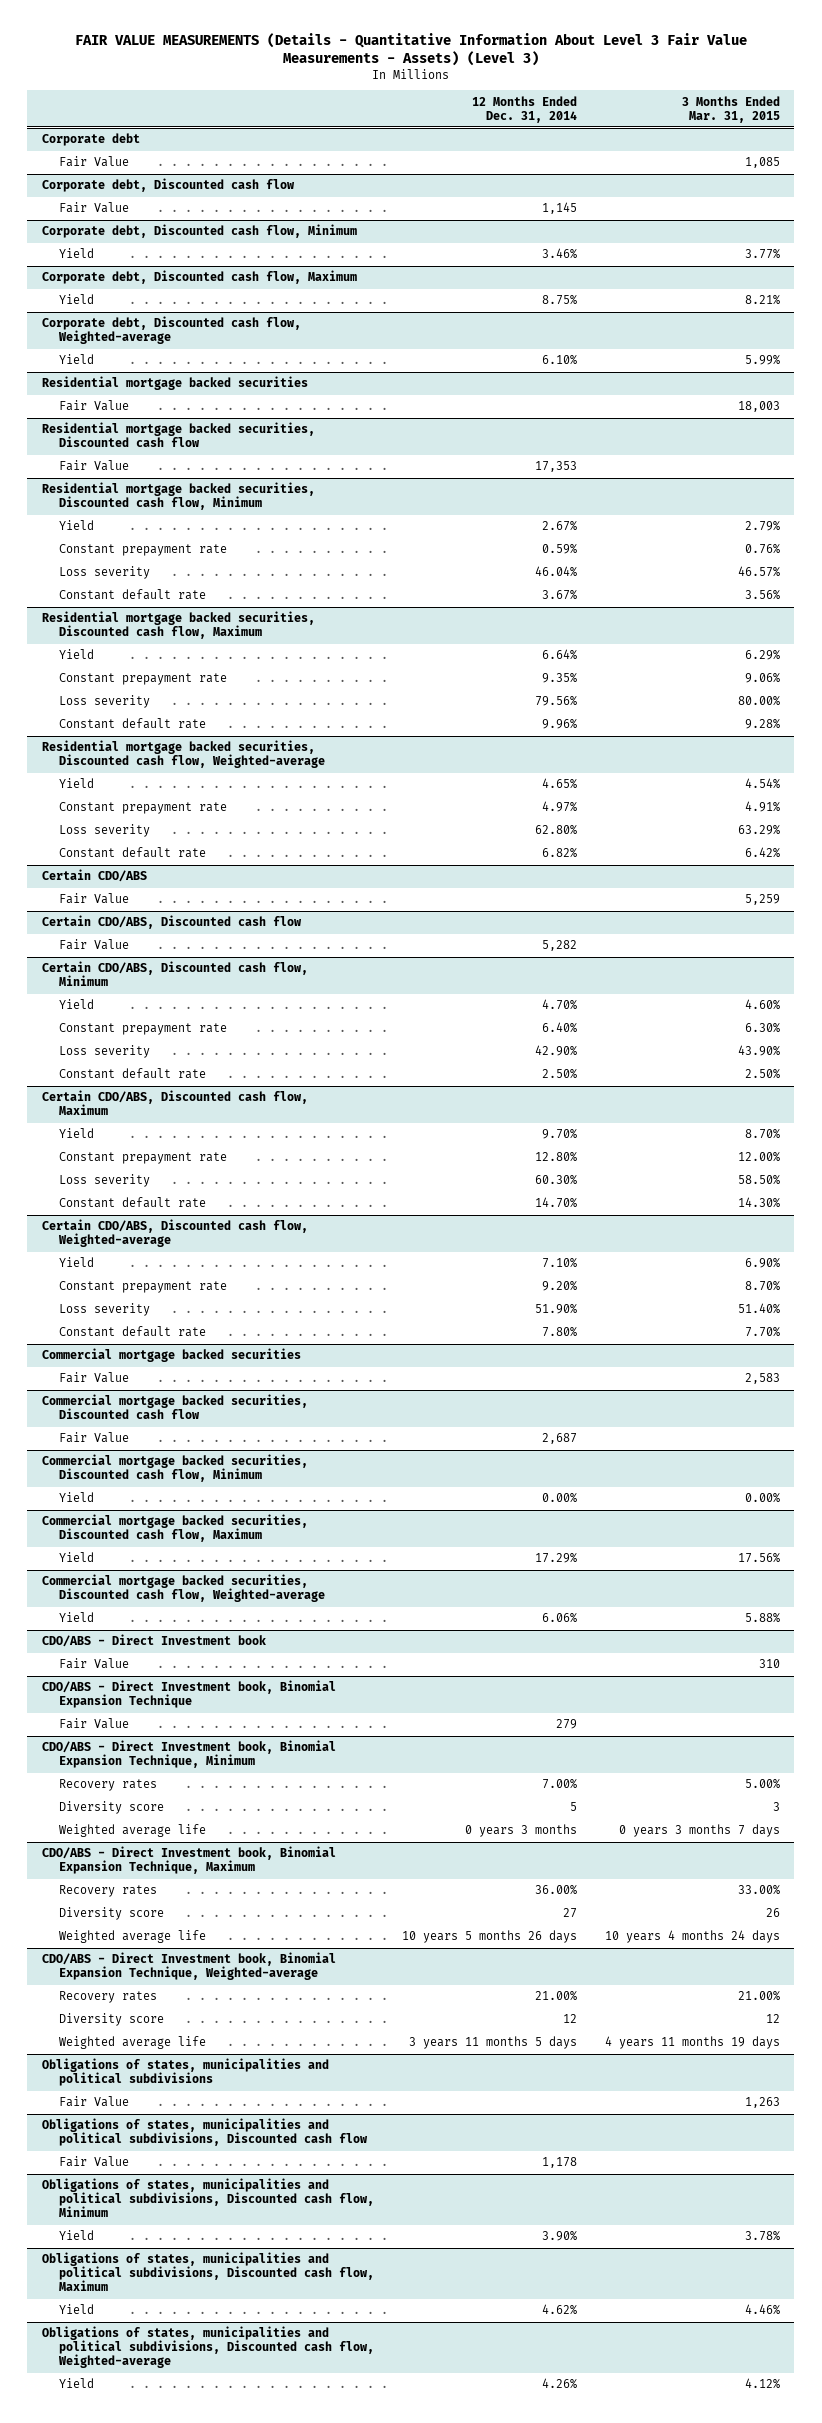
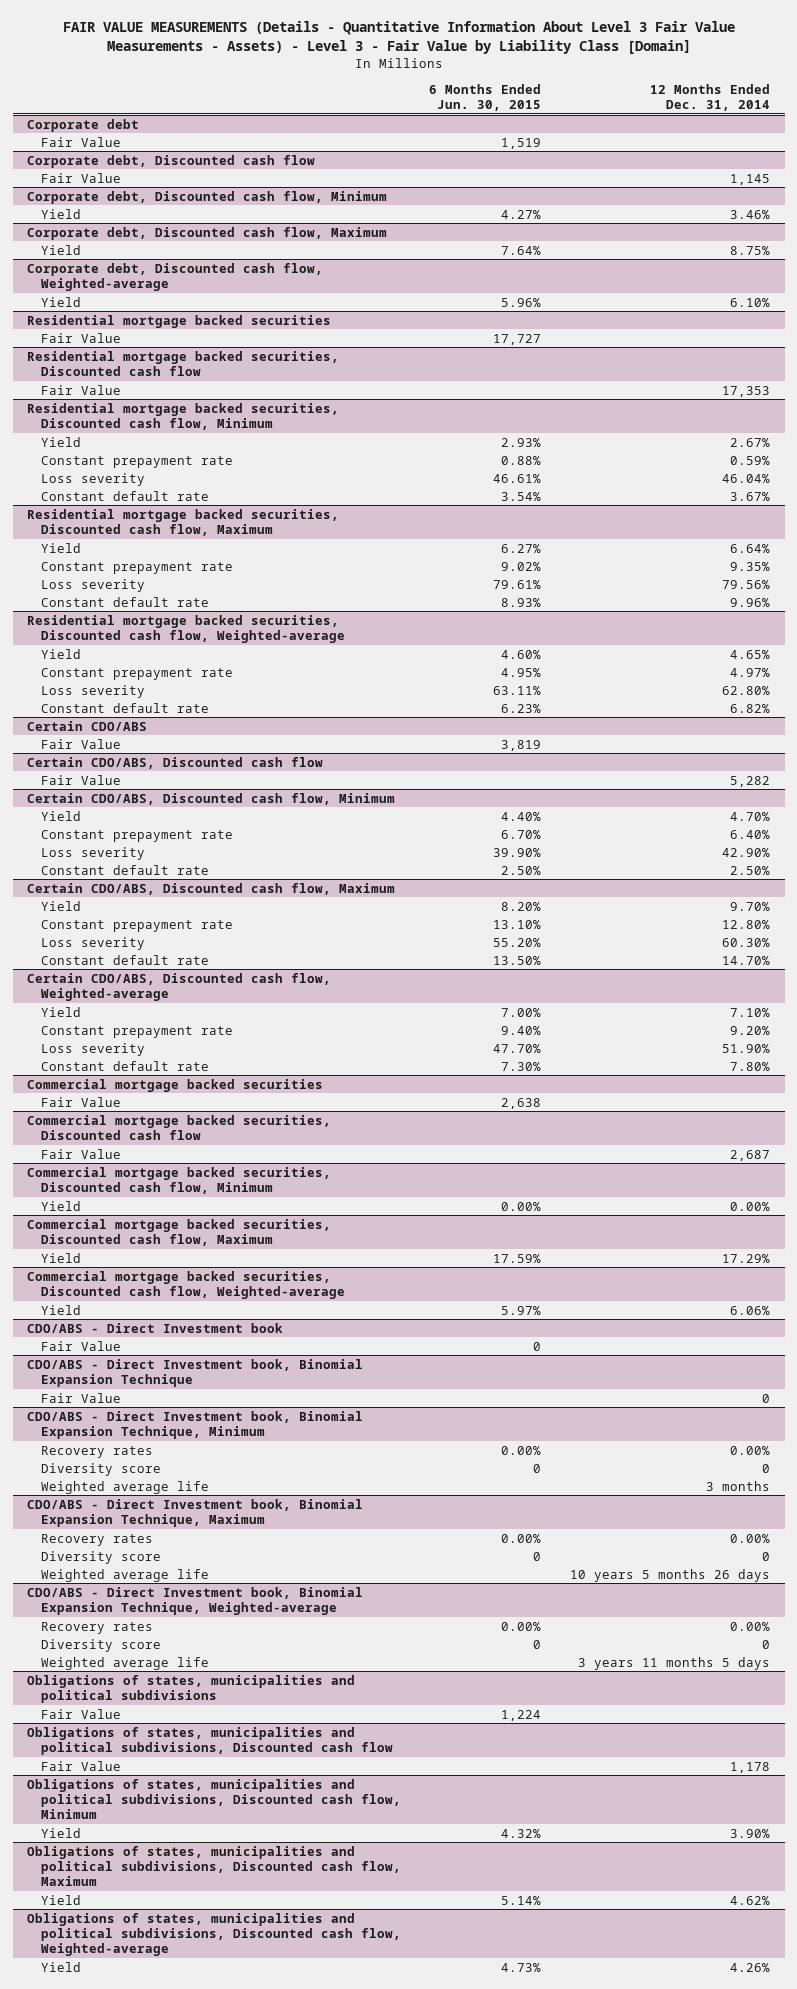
- FAIR VALUE MEASUREMENTS (Details - Quantitative Information About Level 3 Fair Value Measurements - Assets) (Level 3)
+ FAIR VALUE MEASUREMENTS (Details - Quantitative Information About Level 3 Fair Value Measurements - Assets) - Level 3 - Fair Value by Liability Class [Domain]
- | 12 Months Ended Dec. 31, 2014 | 3 Months Ended Mar. 31, 2015
+ | 6 Months Ended Jun. 30, 2015 | 12 Months Ended Dec. 31, 2014
@ CDO/ABS - Direct Investment book, Binomial Expansion Technique
- Fair Value | 279 |
+ Fair Value | | 0
@ CDO/ABS - Direct Investment book, Binomial Expansion Technique, Minimum
- Recovery rates | 7.00% | 5.00%
- Diversity score | 5 | 3
- Weighted average life | 0 years 3 months | 0 years 3 months 7 days
+ Recovery rates | 0.00% | 0.00%
+ Diversity score | 0 | 0
+ Weighted average life | | 3 months
@ CDO/ABS - Direct Investment book, Binomial Expansion Technique, Maximum
- Recovery rates | 36.00% | 33.00%
- Diversity score | 27 | 26
+ Recovery rates | 0.00% | 0.00%
+ Diversity score | 0 | 0
@ CDO/ABS - Direct Investment book, Binomial Expansion Technique, Weighted-average
- Recovery rates | 21.00% | 21.00%
- Diversity score | 12 | 12
+ Recovery rates | 0.00% | 0.00%
+ Diversity score | 0 | 0

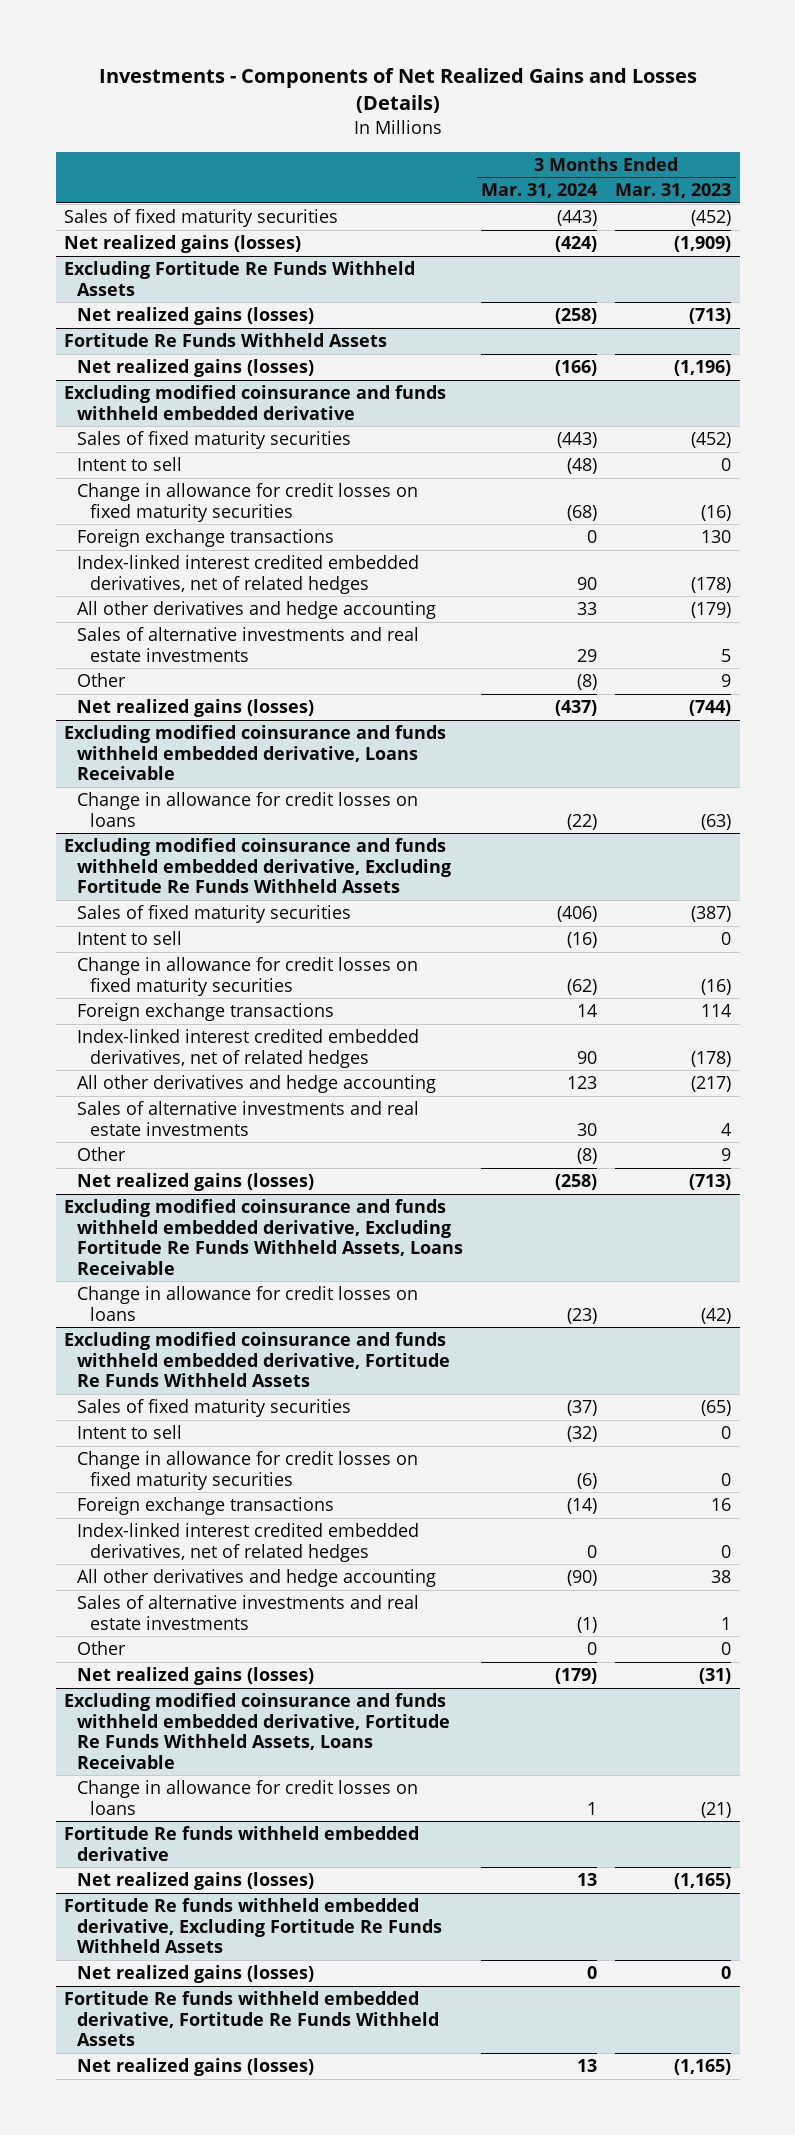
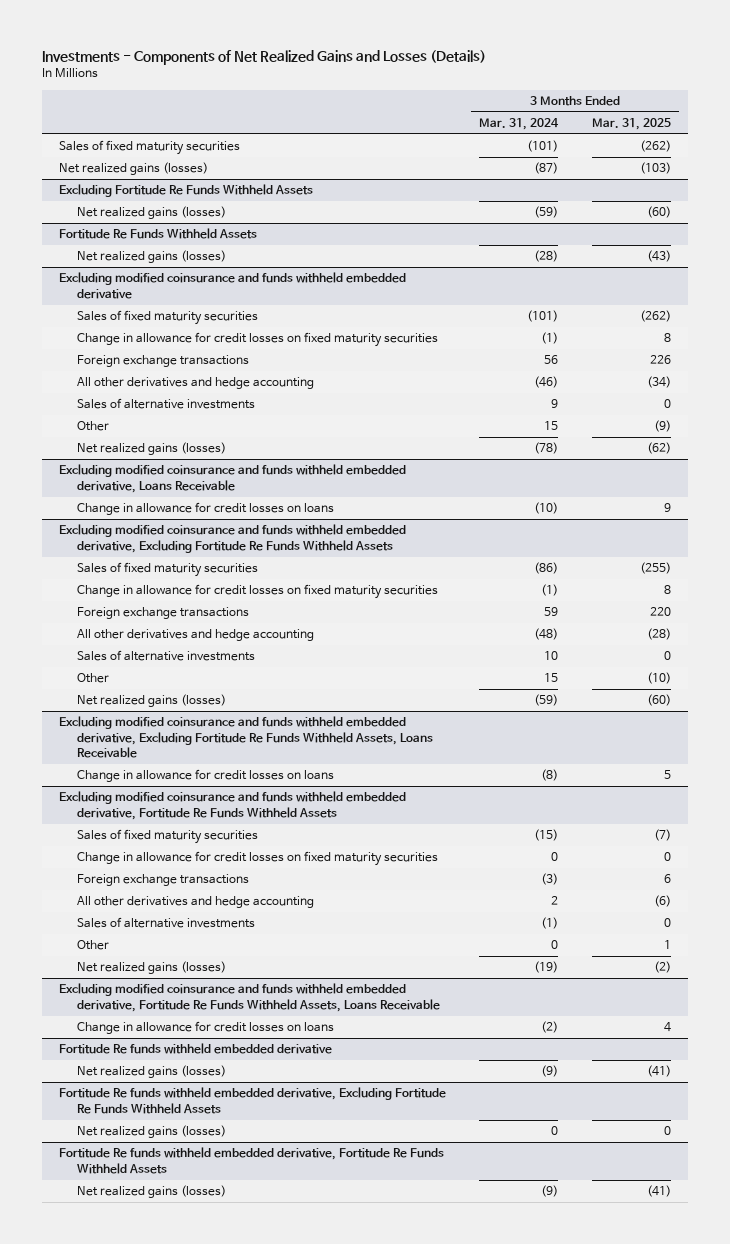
- | 3 Months Ended Mar. 31, 2024 | 3 Months Ended Mar. 31, 2023
+ | 3 Months Ended Mar. 31, 2024 | 3 Months Ended Mar. 31, 2025
- Sales of fixed maturity securities | (443) | (452)
- Net realized gains (losses) | (424) | (1,909)
+ Sales of fixed maturity securities | (101) | (262)
+ Net realized gains (losses) | (87) | (103)
@ Excluding Fortitude Re Funds Withheld Assets
- Net realized gains (losses) | (258) | (713)
+ Net realized gains (losses) | (59) | (60)
@ Fortitude Re Funds Withheld Assets
- Net realized gains (losses) | (166) | (1,196)
+ Net realized gains (losses) | (28) | (43)
@ Excluding modified coinsurance and funds withheld embedded derivative
- Sales of fixed maturity securities | (443) | (452)
- Intent to sell | (48) | 0
- Change in allowance for credit losses on fixed maturity securities | (68) | (16)
- Foreign exchange transactions | 0 | 130
- Index-linked interest credited embedded derivatives, net of related hedges | 90 | (178)
- All other derivatives and hedge accounting | 33 | (179)
- Sales of alternative investments and real estate investments | 29 | 5
- Other | (8) | 9
- Net realized gains (losses) | (437) | (744)
+ Sales of fixed maturity securities | (101) | (262)
+ Change in allowance for credit losses on fixed maturity securities | (1) | 8
+ Foreign exchange transactions | 56 | 226
+ All other derivatives and hedge accounting | (46) | (34)
+ Sales of alternative investments | 9 | 0
+ Other | 15 | (9)
+ Net realized gains (losses) | (78) | (62)
@ Excluding modified coinsurance and funds withheld embedded derivative, Loans Receivable
- Change in allowance for credit losses on loans | (22) | (63)
+ Change in allowance for credit losses on loans | (10) | 9
@ Excluding modified coinsurance and funds withheld embedded derivative, Excluding Fortitude Re Funds Withheld Assets
- Sales of fixed maturity securities | (406) | (387)
- Intent to sell | (16) | 0
- Change in allowance for credit losses on fixed maturity securities | (62) | (16)
- Foreign exchange transactions | 14 | 114
- Index-linked interest credited embedded derivatives, net of related hedges | 90 | (178)
- All other derivatives and hedge accounting | 123 | (217)
- Sales of alternative investments and real estate investments | 30 | 4
- Other | (8) | 9
- Net realized gains (losses) | (258) | (713)
+ Sales of fixed maturity securities | (86) | (255)
+ Change in allowance for credit losses on fixed maturity securities | (1) | 8
+ Foreign exchange transactions | 59 | 220
+ All other derivatives and hedge accounting | (48) | (28)
+ Sales of alternative investments | 10 | 0
+ Other | 15 | (10)
+ Net realized gains (losses) | (59) | (60)
@ Excluding modified coinsurance and funds withheld embedded derivative, Excluding Fortitude Re Funds Withheld Assets, Loans Receivable
- Change in allowance for credit losses on loans | (23) | (42)
+ Change in allowance for credit losses on loans | (8) | 5
@ Excluding modified coinsurance and funds withheld embedded derivative, Fortitude Re Funds Withheld Assets
- Sales of fixed maturity securities | (37) | (65)
- Intent to sell | (32) | 0
- Change in allowance for credit losses on fixed maturity securities | (6) | 0
- Foreign exchange transactions | (14) | 16
- Index-linked interest credited embedded derivatives, net of related hedges | 0 | 0
- All other derivatives and hedge accounting | (90) | 38
- Sales of alternative investments and real estate investments | (1) | 1
+ Sales of fixed maturity securities | (15) | (7)
+ Change in allowance for credit losses on fixed maturity securities | 0 | 0
+ Foreign exchange transactions | (3) | 6
+ All other derivatives and hedge accounting | 2 | (6)
+ Sales of alternative investments | (1) | 0
- Net realized gains (losses) | (179) | (31)
+ Net realized gains (losses) | (19) | (2)
@ Excluding modified coinsurance and funds withheld embedded derivative, Fortitude Re Funds Withheld Assets, Loans Receivable
- Change in allowance for credit losses on loans | 1 | (21)
+ Change in allowance for credit losses on loans | (2) | 4
@ Fortitude Re funds withheld embedded derivative
- Net realized gains (losses) | 13 | (1,165)
+ Net realized gains (losses) | (9) | (41)
@ Fortitude Re funds withheld embedded derivative, Fortitude Re Funds Withheld Assets
- Net realized gains (losses) | 13 | (1,165)
+ Net realized gains (losses) | (9) | (41)

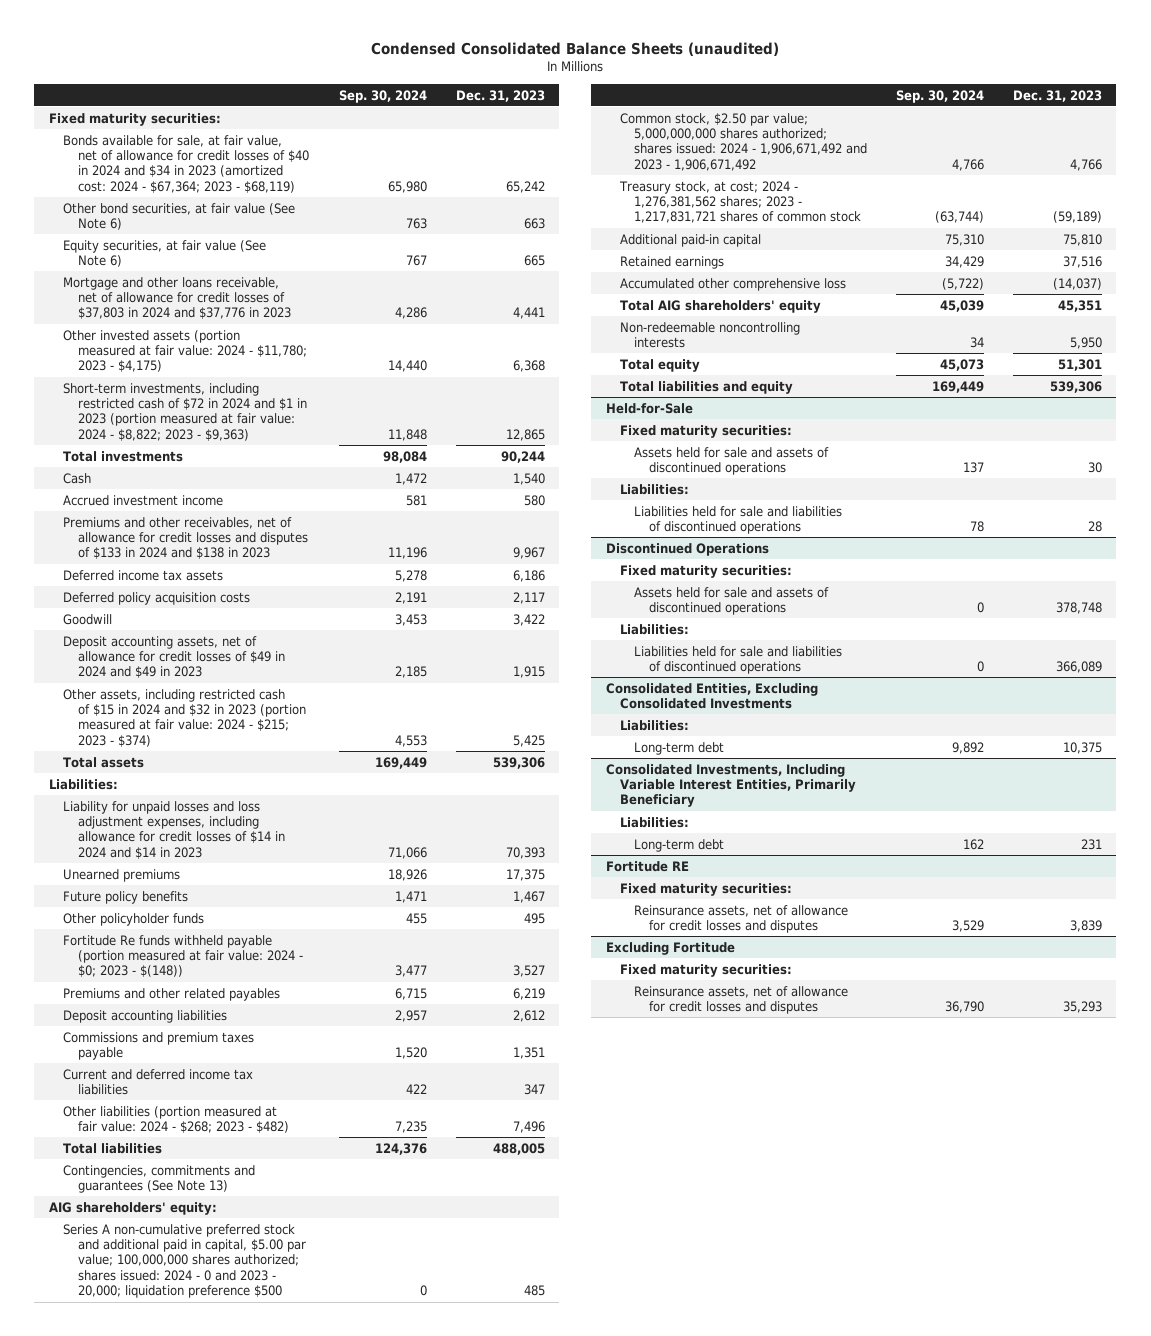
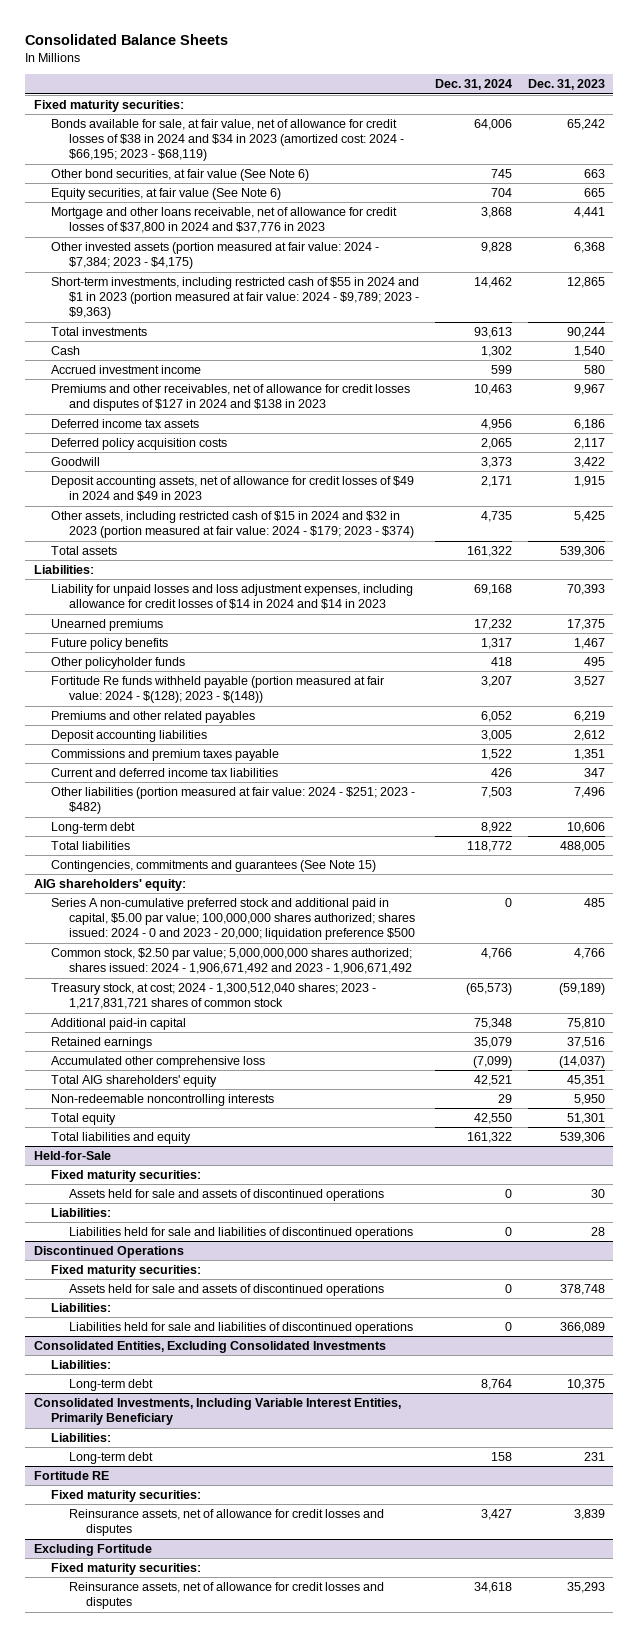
- Condensed Consolidated Balance Sheets (unaudited)
+ Consolidated Balance Sheets
- | Sep. 30, 2024 | Dec. 31, 2023
+ | Dec. 31, 2024 | Dec. 31, 2023
- Bonds available for sale, at fair value, net of allowance for credit losses of $40 in 2024 and $34 in 2023 (amortized cost: 2024 - $67,364; 2023 - $68,119) | 65,980 | 65,242
+ Bonds available for sale, at fair value, net of allowance for credit losses of $38 in 2024 and $34 in 2023 (amortized cost: 2024 - $66,195; 2023 - $68,119) | 64,006 | 65,242
- Mortgage and other loans receivable, net of allowance for credit losses of $37,803 in 2024 and $37,776 in 2023 | 4,286 | 4,441
- Other invested assets (portion measured at fair value: 2024 - $11,780; 2023 - $4,175) | 14,440 | 6,368
- Short-term investments, including restricted cash of $72 in 2024 and $1 in 2023 (portion measured at fair value: 2024 - $8,822; 2023 - $9,363) | 11,848 | 12,865
+ Mortgage and other loans receivable, net of allowance for credit losses of $37,800 in 2024 and $37,776 in 2023 | 3,868 | 4,441
+ Other invested assets (portion measured at fair value: 2024 - $7,384; 2023 - $4,175) | 9,828 | 6,368
+ Short-term investments, including restricted cash of $55 in 2024 and $1 in 2023 (portion measured at fair value: 2024 - $9,789; 2023 - $9,363) | 14,462 | 12,865
- Premiums and other receivables, net of allowance for credit losses and disputes of $133 in 2024 and $138 in 2023 | 11,196 | 9,967
+ Premiums and other receivables, net of allowance for credit losses and disputes of $127 in 2024 and $138 in 2023 | 10,463 | 9,967
- Other assets, including restricted cash of $15 in 2024 and $32 in 2023 (portion measured at fair value: 2024 - $215; 2023 - $374) | 4,553 | 5,425
+ Other assets, including restricted cash of $15 in 2024 and $32 in 2023 (portion measured at fair value: 2024 - $179; 2023 - $374) | 4,735 | 5,425
- Fortitude Re funds withheld payable (portion measured at fair value: 2024 - $0; 2023 - $(148)) | 3,477 | 3,527
+ Fortitude Re funds withheld payable (portion measured at fair value: 2024 - $(128); 2023 - $(148)) | 3,207 | 3,527
- Other liabilities (portion measured at fair value: 2024 - $268; 2023 - $482) | 7,235 | 7,496
+ Other liabilities (portion measured at fair value: 2024 - $251; 2023 - $482) | 7,503 | 7,496
+ Long-term debt | 8,922 | 10,606
- Contingencies, commitments and guarantees (See Note 13)
+ Contingencies, commitments and guarantees (See Note 15)
- Treasury stock, at cost; 2024 - 1,276,381,562 shares; 2023 - 1,217,831,721 shares of common stock | (63,744) | (59,189)
+ Treasury stock, at cost; 2024 - 1,300,512,040 shares; 2023 - 1,217,831,721 shares of common stock | (65,573) | (59,189)

